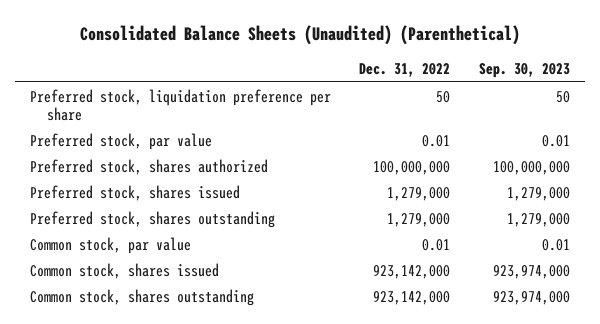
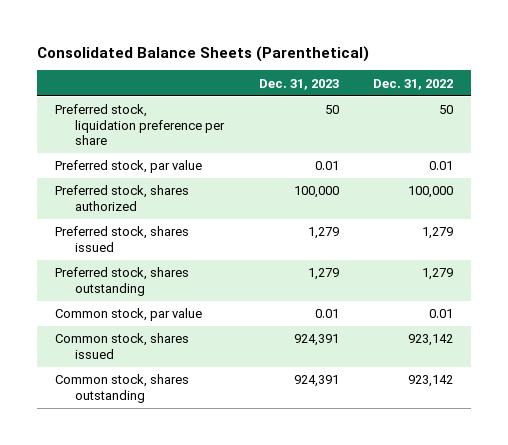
- Consolidated Balance Sheets (Unaudited) (Parenthetical)
+ Consolidated Balance Sheets (Parenthetical)
- | Dec. 31, 2022 | Sep. 30, 2023
+ | Dec. 31, 2023 | Dec. 31, 2022
- Preferred stock, shares authorized | 100,000,000 | 100,000,000
- Preferred stock, shares issued | 1,279,000 | 1,279,000
- Preferred stock, shares outstanding | 1,279,000 | 1,279,000
+ Preferred stock, shares authorized | 100,000 | 100,000
+ Preferred stock, shares issued | 1,279 | 1,279
+ Preferred stock, shares outstanding | 1,279 | 1,279
- Common stock, shares issued | 923,142,000 | 923,974,000
- Common stock, shares outstanding | 923,142,000 | 923,974,000
+ Common stock, shares issued | 924,391 | 923,142
+ Common stock, shares outstanding | 924,391 | 923,142

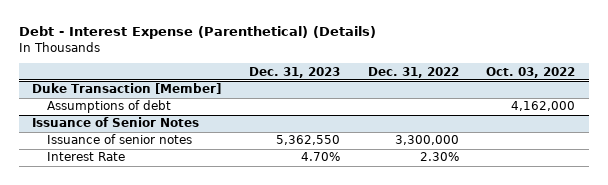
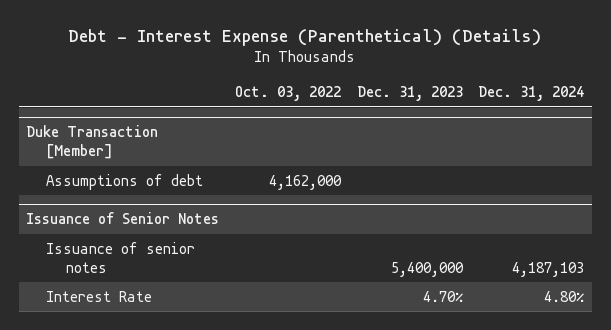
- | Dec. 31, 2023 | Dec. 31, 2022 | Oct. 03, 2022
+ | Oct. 03, 2022 | Dec. 31, 2023 | Dec. 31, 2024
@ Issuance of Senior Notes
- Issuance of senior notes | 5,362,550 | 3,300,000 |
+ Issuance of senior notes | | 5,400,000 | 4,187,103

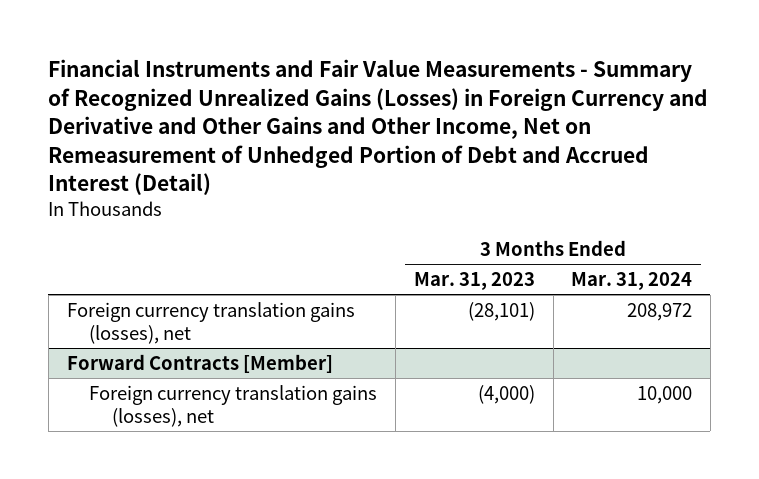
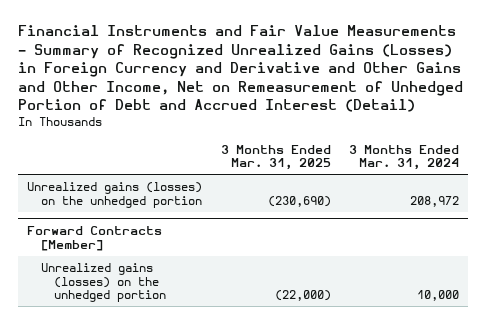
- | 3 Months Ended Mar. 31, 2023 | 3 Months Ended Mar. 31, 2024
+ | 3 Months Ended Mar. 31, 2025 | 3 Months Ended Mar. 31, 2024
- Foreign currency translation gains (losses), net | (28,101) | 208,972
+ Unrealized gains (losses) on the unhedged portion | (230,690) | 208,972
@ Forward Contracts [Member]
- Foreign currency translation gains (losses), net | (4,000) | 10,000
+ Unrealized gains (losses) on the unhedged portion | (22,000) | 10,000

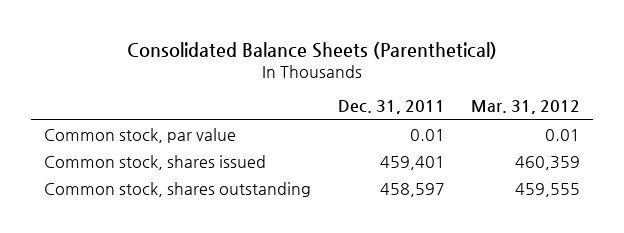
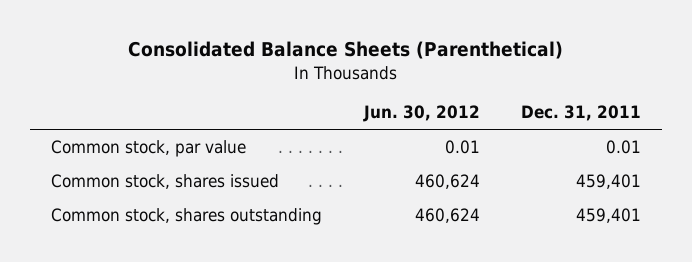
- | Dec. 31, 2011 | Mar. 31, 2012
+ | Jun. 30, 2012 | Dec. 31, 2011
- Common stock, shares outstanding | 458,597 | 459,555
+ Common stock, shares outstanding | 460,624 | 459,401

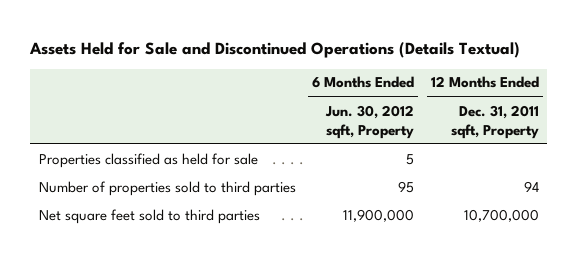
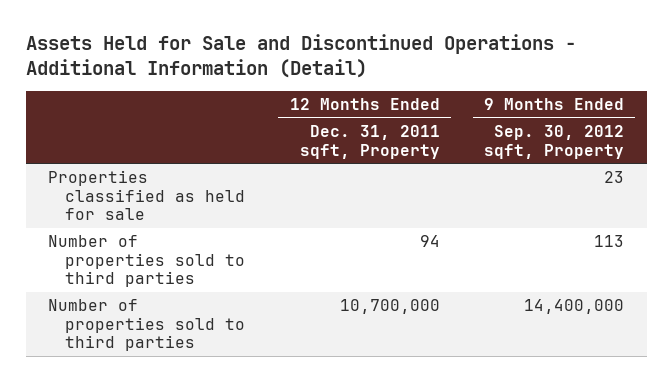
- Assets Held for Sale and Discontinued Operations (Details Textual)
+ Assets Held for Sale and Discontinued Operations - Additional Information (Detail)
- | 6 Months Ended Jun. 30, 2012 sqft, Property | 12 Months Ended Dec. 31, 2011 sqft, Property
+ | 12 Months Ended Dec. 31, 2011 sqft, Property | 9 Months Ended Sep. 30, 2012 sqft, Property
- Net square feet sold to third parties | 11,900,000 | 10,700,000
+ Number of properties sold to third parties | 10,700,000 | 14,400,000

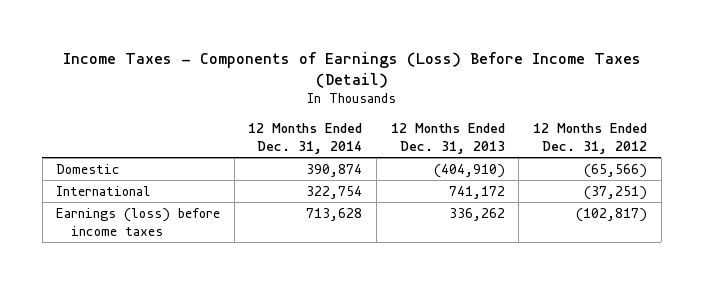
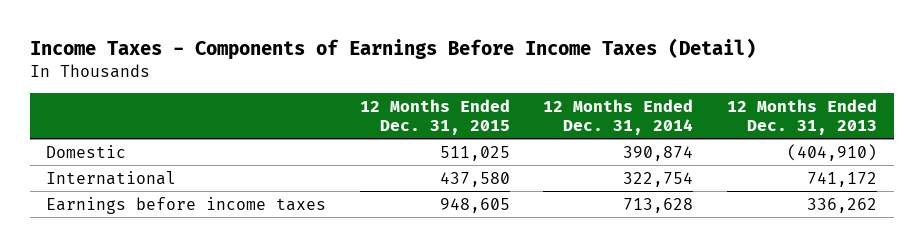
- Income Taxes - Components of Earnings (Loss) Before Income Taxes (Detail)
+ Income Taxes - Components of Earnings Before Income Taxes (Detail)
- | 12 Months Ended Dec. 31, 2014 | 12 Months Ended Dec. 31, 2013 | 12 Months Ended Dec. 31, 2012
+ | 12 Months Ended Dec. 31, 2015 | 12 Months Ended Dec. 31, 2014 | 12 Months Ended Dec. 31, 2013
- Earnings (loss) before income taxes | 713,628 | 336,262 | (102,817)
+ Earnings before income taxes | 948,605 | 713,628 | 336,262

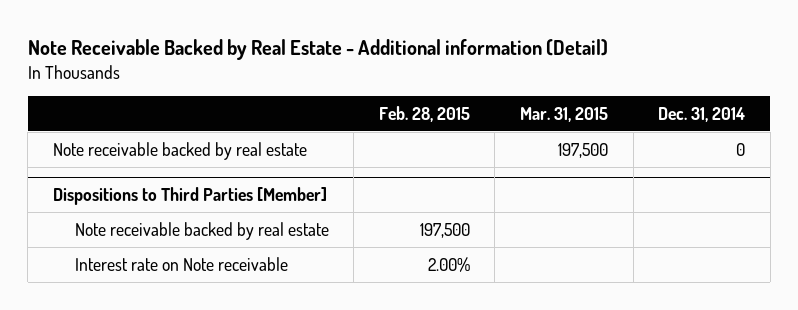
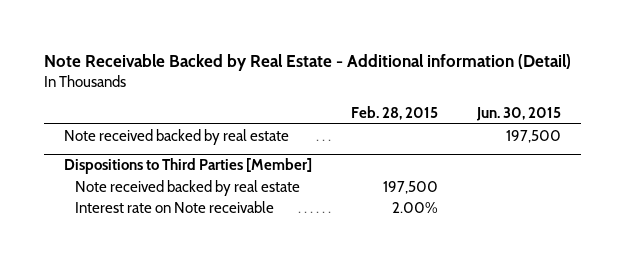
- | Feb. 28, 2015 | Mar. 31, 2015 | Dec. 31, 2014
+ | Feb. 28, 2015 | Jun. 30, 2015
- Note receivable backed by real estate | | 197,500 | 0
+ Note received backed by real estate | | 197,500
@ Dispositions to Third Parties [Member]
- Note receivable backed by real estate | 197,500 | |
+ Note received backed by real estate | 197,500 |

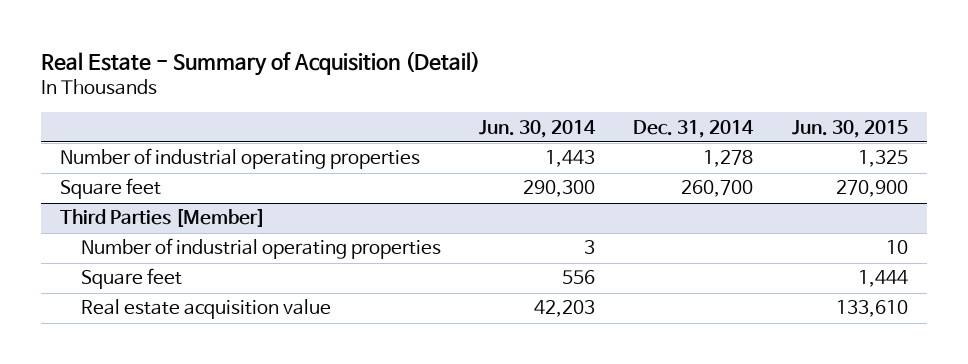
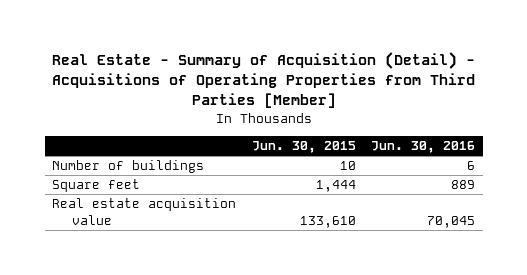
- Real Estate - Summary of Acquisition (Detail)
+ Real Estate - Summary of Acquisition (Detail) - Acquisitions of Operating Properties from Third Parties [Member]
- | Jun. 30, 2014 | Dec. 31, 2014 | Jun. 30, 2015
+ | Jun. 30, 2015 | Jun. 30, 2016
- Number of industrial operating properties | 1,443 | 1,278 | 1,325
- Square feet | 290,300 | 260,700 | 270,900
- Third Parties [Member]
- Number of industrial operating properties | 3 | | 10
+ Number of buildings | 10 | 6

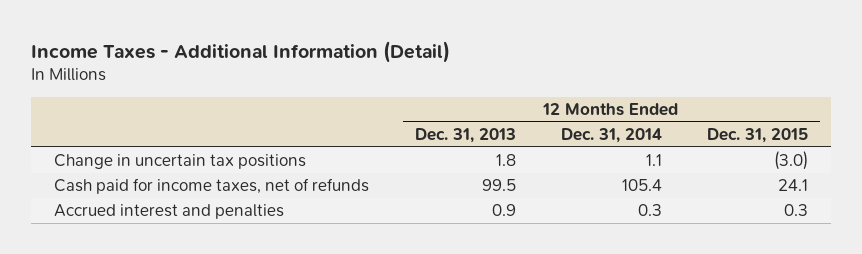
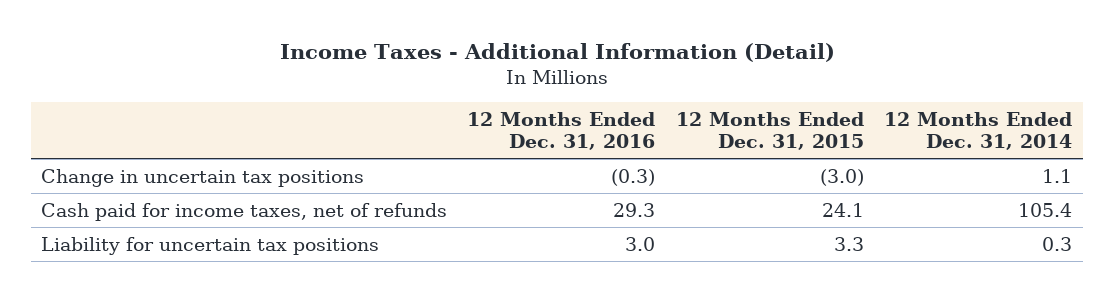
- | 12 Months Ended Dec. 31, 2013 | 12 Months Ended Dec. 31, 2014 | 12 Months Ended Dec. 31, 2015
+ | 12 Months Ended Dec. 31, 2016 | 12 Months Ended Dec. 31, 2015 | 12 Months Ended Dec. 31, 2014
- Accrued interest and penalties | 0.9 | 0.3 | 0.3
+ Liability for uncertain tax positions | 3.0 | 3.3 | 0.3

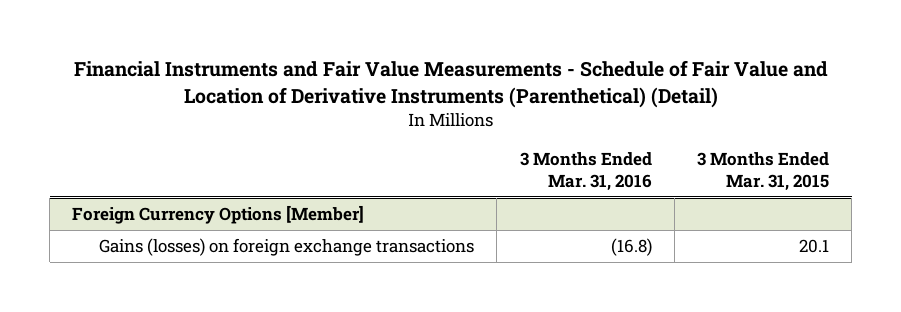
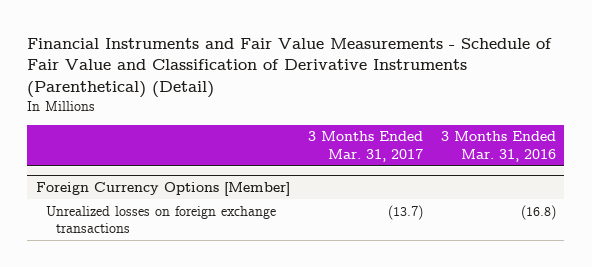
- Financial Instruments and Fair Value Measurements - Schedule of Fair Value and Location of Derivative Instruments (Parenthetical) (Detail)
+ Financial Instruments and Fair Value Measurements - Schedule of Fair Value and Classification of Derivative Instruments (Parenthetical) (Detail)
- | 3 Months Ended Mar. 31, 2016 | 3 Months Ended Mar. 31, 2015
+ | 3 Months Ended Mar. 31, 2017 | 3 Months Ended Mar. 31, 2016
@ Foreign Currency Options [Member]
- Gains (losses) on foreign exchange transactions | (16.8) | 20.1
+ Unrealized losses on foreign exchange transactions | (13.7) | (16.8)

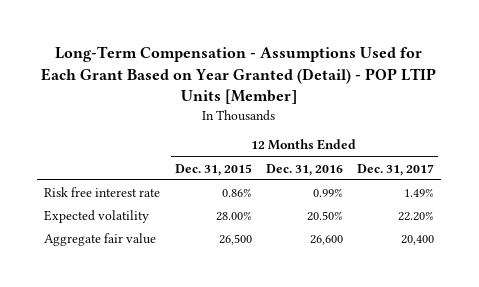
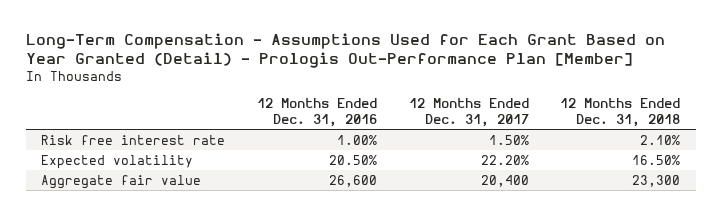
- Long-Term Compensation - Assumptions Used for Each Grant Based on Year Granted (Detail) - POP LTIP Units [Member]
+ Long-Term Compensation - Assumptions Used for Each Grant Based on Year Granted (Detail) - Prologis Out-Performance Plan [Member]
- | 12 Months Ended Dec. 31, 2015 | 12 Months Ended Dec. 31, 2016 | 12 Months Ended Dec. 31, 2017
+ | 12 Months Ended Dec. 31, 2016 | 12 Months Ended Dec. 31, 2017 | 12 Months Ended Dec. 31, 2018
- Risk free interest rate | 0.86% | 0.99% | 1.49%
+ Risk free interest rate | 1.00% | 1.50% | 2.10%

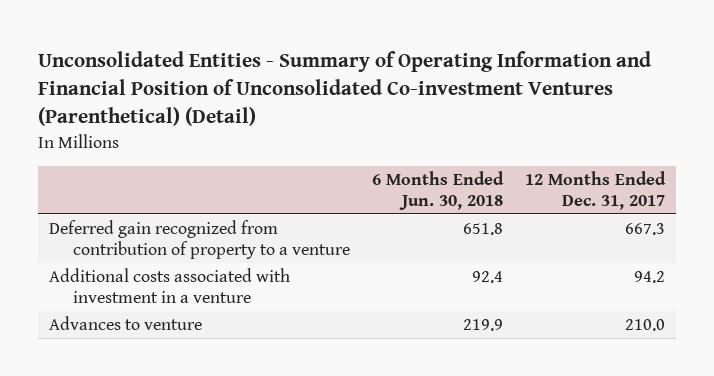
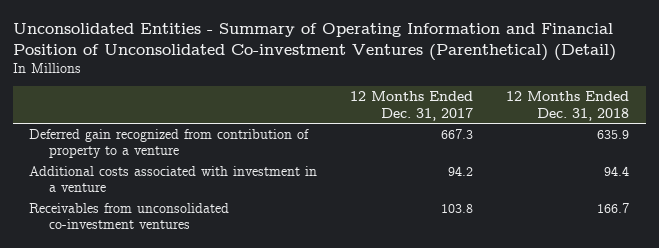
- | 6 Months Ended Jun. 30, 2018 | 12 Months Ended Dec. 31, 2017
+ | 12 Months Ended Dec. 31, 2017 | 12 Months Ended Dec. 31, 2018
- Advances to venture | 219.9 | 210.0
+ Receivables from unconsolidated co-investment ventures | 103.8 | 166.7

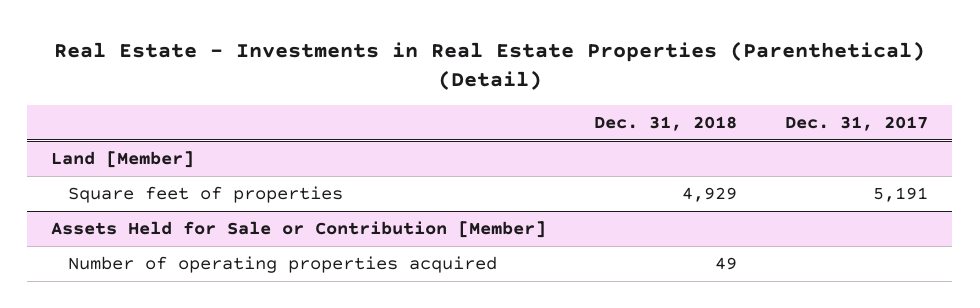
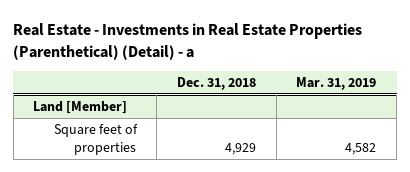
- Real Estate - Investments in Real Estate Properties (Parenthetical) (Detail)
+ Real Estate - Investments in Real Estate Properties (Parenthetical) (Detail) - a
- | Dec. 31, 2018 | Dec. 31, 2017
+ | Dec. 31, 2018 | Mar. 31, 2019
- Assets Held for Sale or Contribution [Member]
- Number of operating properties acquired | 49 |

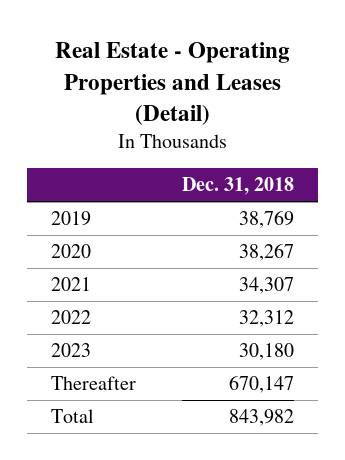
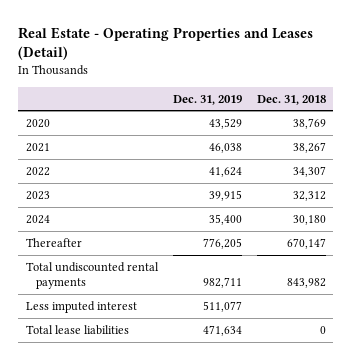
- | Dec. 31, 2018
+ | Dec. 31, 2019 | Dec. 31, 2018
- 2019 | 38,769
- 2020 | 38,267
- 2021 | 34,307
- 2022 | 32,312
- 2023 | 30,180
+ 2020 | 43,529 | 38,769
+ 2021 | 46,038 | 38,267
+ 2022 | 41,624 | 34,307
+ 2023 | 39,915 | 32,312
+ 2024 | 35,400 | 30,180
- Total | 843,982
+ Total undiscounted rental payments | 982,711 | 843,982
+ Less imputed interest | 511,077 |
+ Total lease liabilities | 471,634 | 0

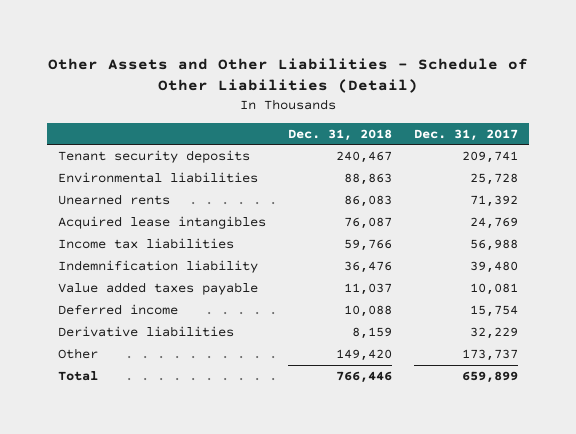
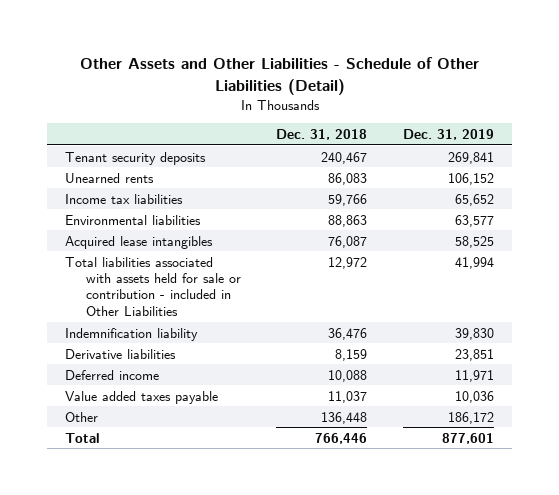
- | Dec. 31, 2018 | Dec. 31, 2017
+ | Dec. 31, 2018 | Dec. 31, 2019
moved down: Environmental liabilities | 88,863 | 63,577
moved down: Acquired lease intangibles | 76,087 | 58,525
+ Total liabilities associated with assets held for sale or contribution - included in Other Liabilities | 12,972 | 41,994
- Other | 149,420 | 173,737
moved down: Deferred income | 10,088 | 11,971
moved down: Value added taxes payable | 11,037 | 10,036
+ Other | 136,448 | 186,172

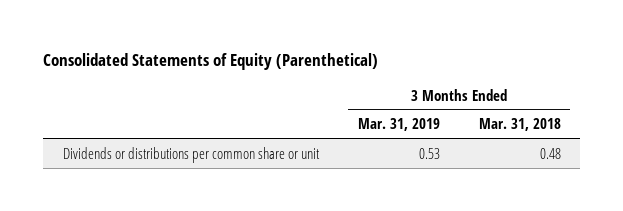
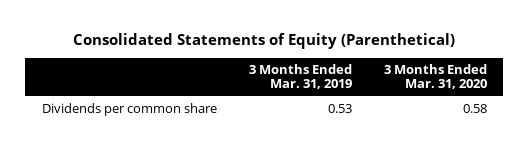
- | 3 Months Ended Mar. 31, 2019 | 3 Months Ended Mar. 31, 2018
+ | 3 Months Ended Mar. 31, 2019 | 3 Months Ended Mar. 31, 2020
- Dividends or distributions per common share or unit | 0.53 | 0.48
+ Dividends per common share | 0.53 | 0.58

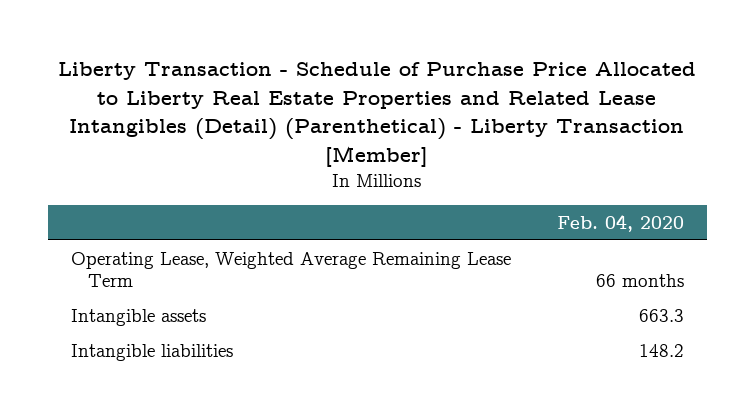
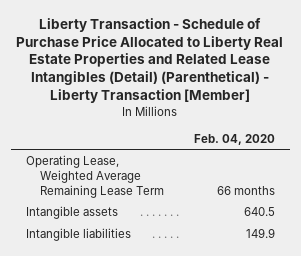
- Intangible assets | 663.3
- Intangible liabilities | 148.2
+ Intangible assets | 640.5
+ Intangible liabilities | 149.9

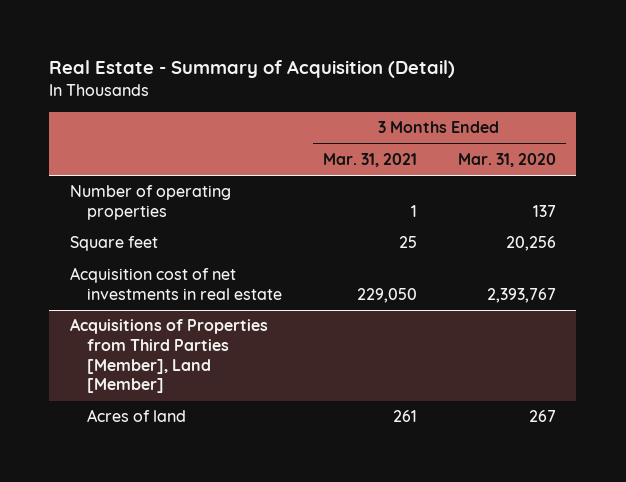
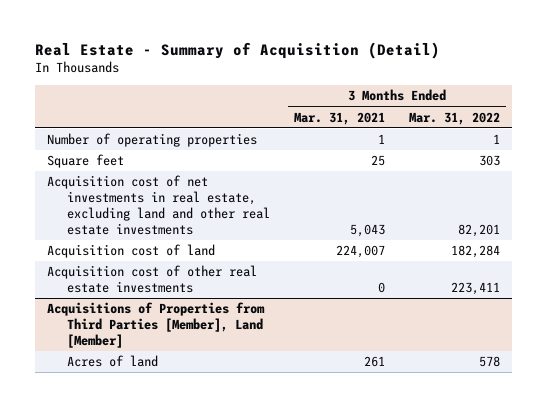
- | 3 Months Ended Mar. 31, 2021 | 3 Months Ended Mar. 31, 2020
+ | 3 Months Ended Mar. 31, 2021 | 3 Months Ended Mar. 31, 2022
- Acquisition cost of net investments in real estate | 229,050 | 2,393,767
+ Acquisition cost of net investments in real estate, excluding land and other real estate investments | 5,043 | 82,201
+ Acquisition cost of land | 224,007 | 182,284
+ Acquisition cost of other real estate investments | 0 | 223,411

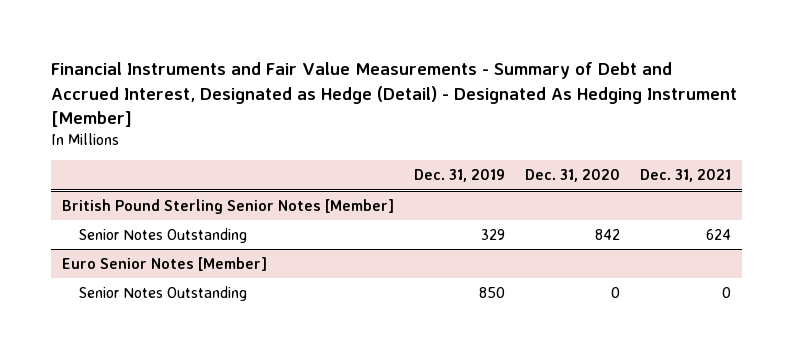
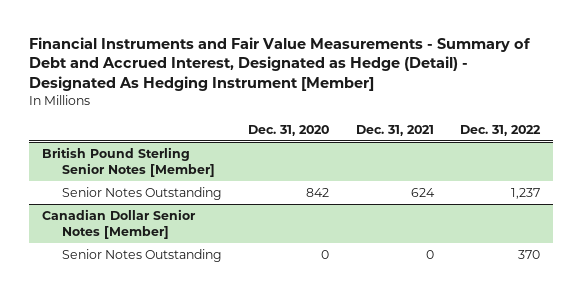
- | Dec. 31, 2019 | Dec. 31, 2020 | Dec. 31, 2021
+ | Dec. 31, 2020 | Dec. 31, 2021 | Dec. 31, 2022
- Euro Senior Notes [Member]
+ Canadian Dollar Senior Notes [Member]

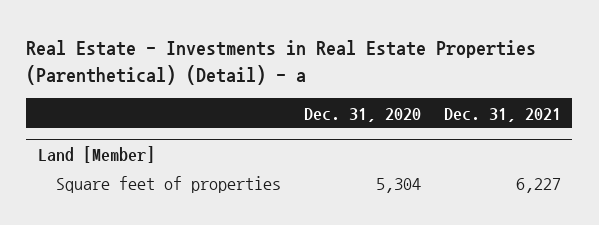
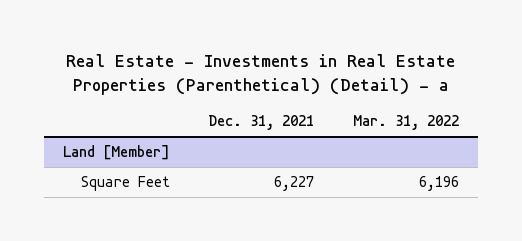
- | Dec. 31, 2020 | Dec. 31, 2021
+ | Dec. 31, 2021 | Mar. 31, 2022
@ Land [Member]
- Square feet of properties | 5,304 | 6,227
+ Square Feet | 6,227 | 6,196

